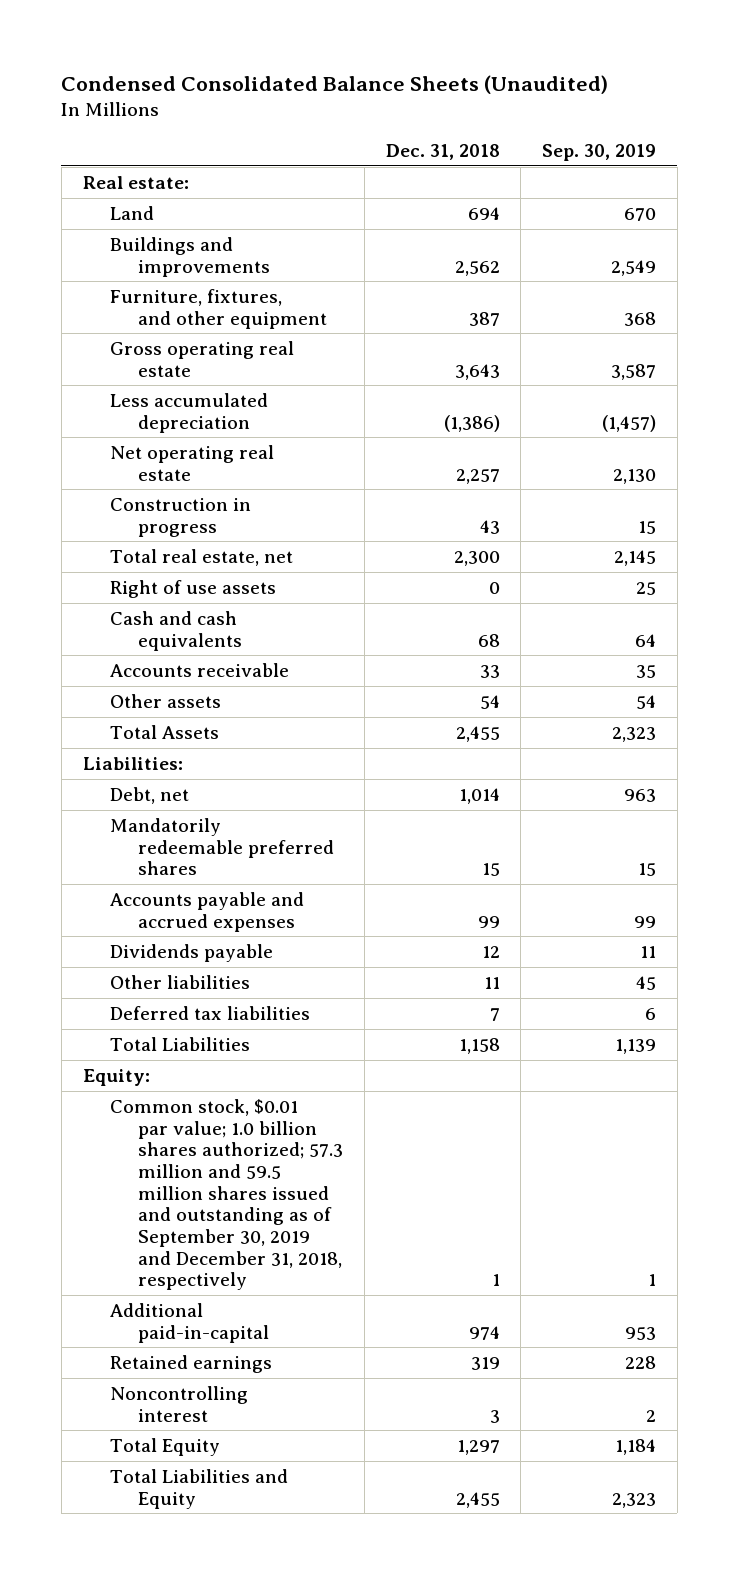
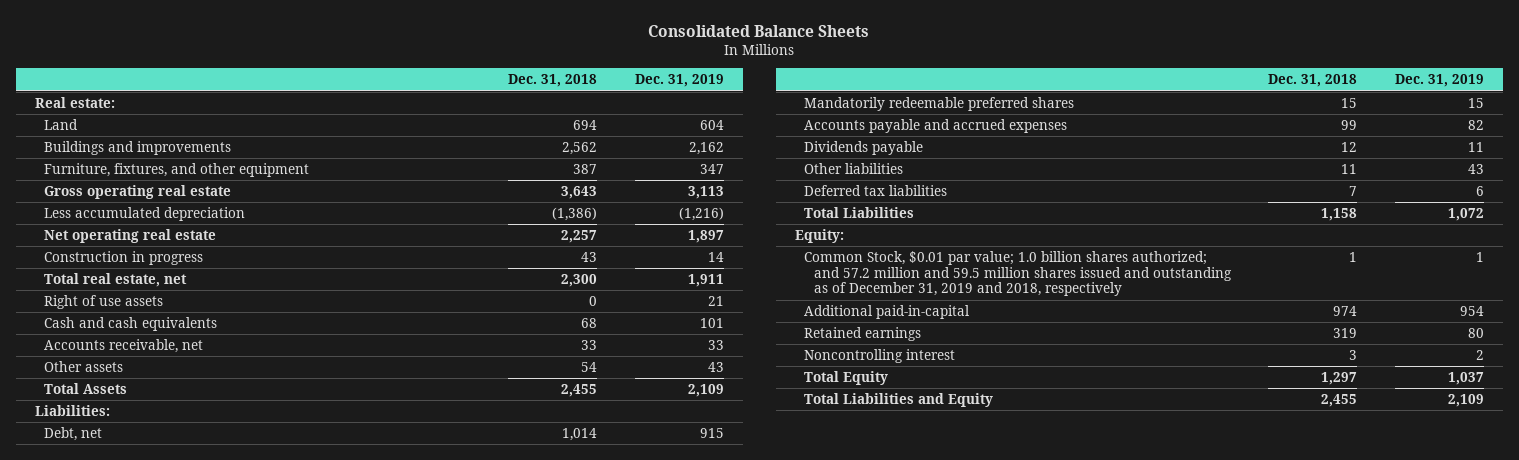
- Condensed Consolidated Balance Sheets (Unaudited)
+ Consolidated Balance Sheets
- | Dec. 31, 2018 | Sep. 30, 2019
+ | Dec. 31, 2018 | Dec. 31, 2019
- Accounts receivable | 33 | 35
+ Accounts receivable, net | 33 | 33
- Common stock, $0.01 par value; 1.0 billion shares authorized; 57.3 million and 59.5 million shares issued and outstanding as of September 30, 2019 and December 31, 2018, respectively | 1 | 1
+ Common Stock, $0.01 par value; 1.0 billion shares authorized; and 57.2 million and 59.5 million shares issued and outstanding as of December 31, 2019 and 2018, respectively | 1 | 1

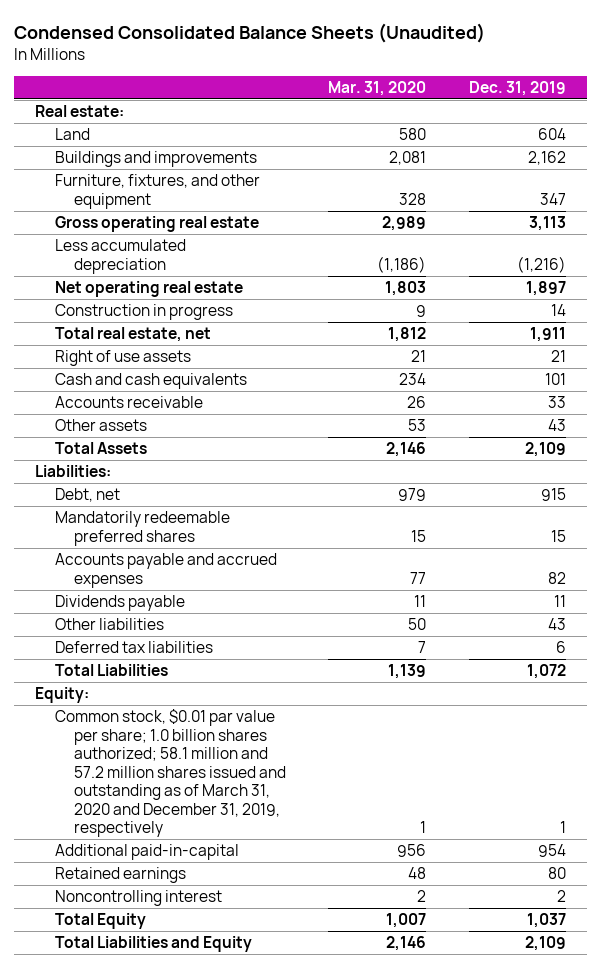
- Consolidated Balance Sheets
+ Condensed Consolidated Balance Sheets (Unaudited)
- | Dec. 31, 2018 | Dec. 31, 2019
+ | Mar. 31, 2020 | Dec. 31, 2019
- Accounts receivable, net | 33 | 33
+ Accounts receivable | 26 | 33
- Common Stock, $0.01 par value; 1.0 billion shares authorized; and 57.2 million and 59.5 million shares issued and outstanding as of December 31, 2019 and 2018, respectively | 1 | 1
+ Common stock, $0.01 par value per share; 1.0 billion shares authorized; 58.1 million and 57.2 million shares issued and outstanding as of March 31, 2020 and December 31, 2019, respectively | 1 | 1

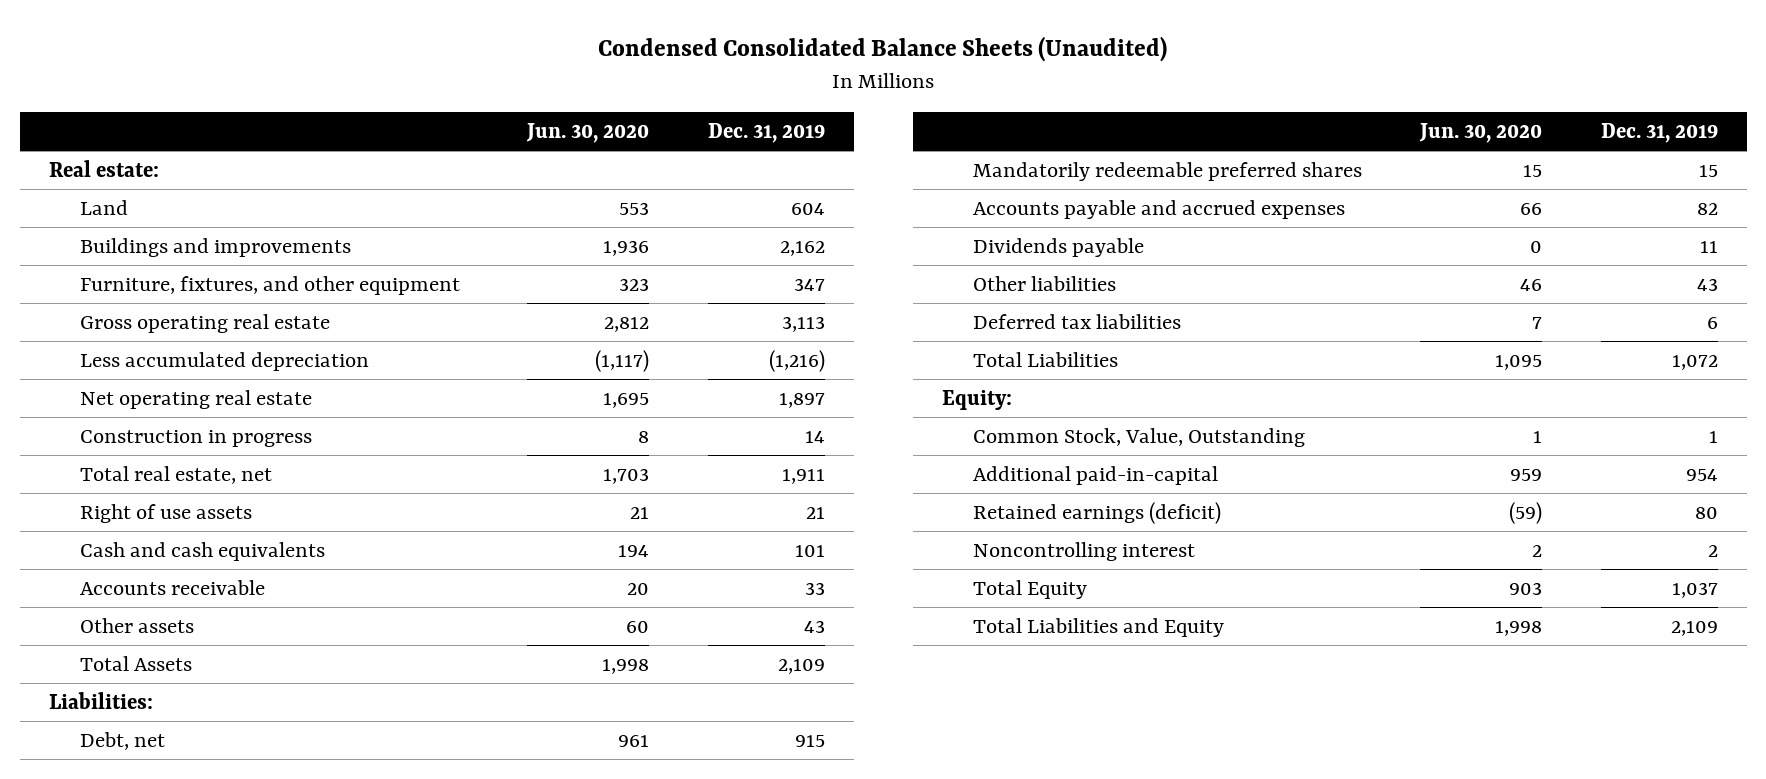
- | Mar. 31, 2020 | Dec. 31, 2019
+ | Jun. 30, 2020 | Dec. 31, 2019
- Common stock, $0.01 par value per share; 1.0 billion shares authorized; 58.1 million and 57.2 million shares issued and outstanding as of March 31, 2020 and December 31, 2019, respectively | 1 | 1
+ Common Stock, Value, Outstanding | 1 | 1
- Retained earnings | 48 | 80
+ Retained earnings (deficit) | (59) | 80

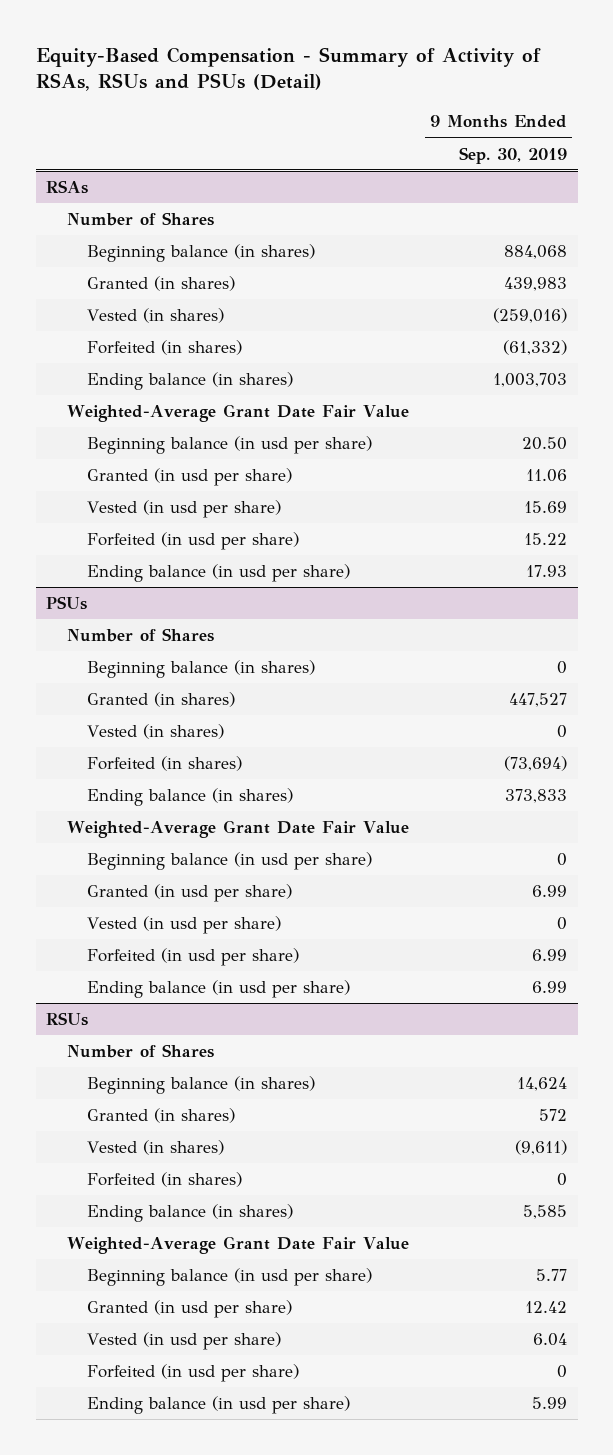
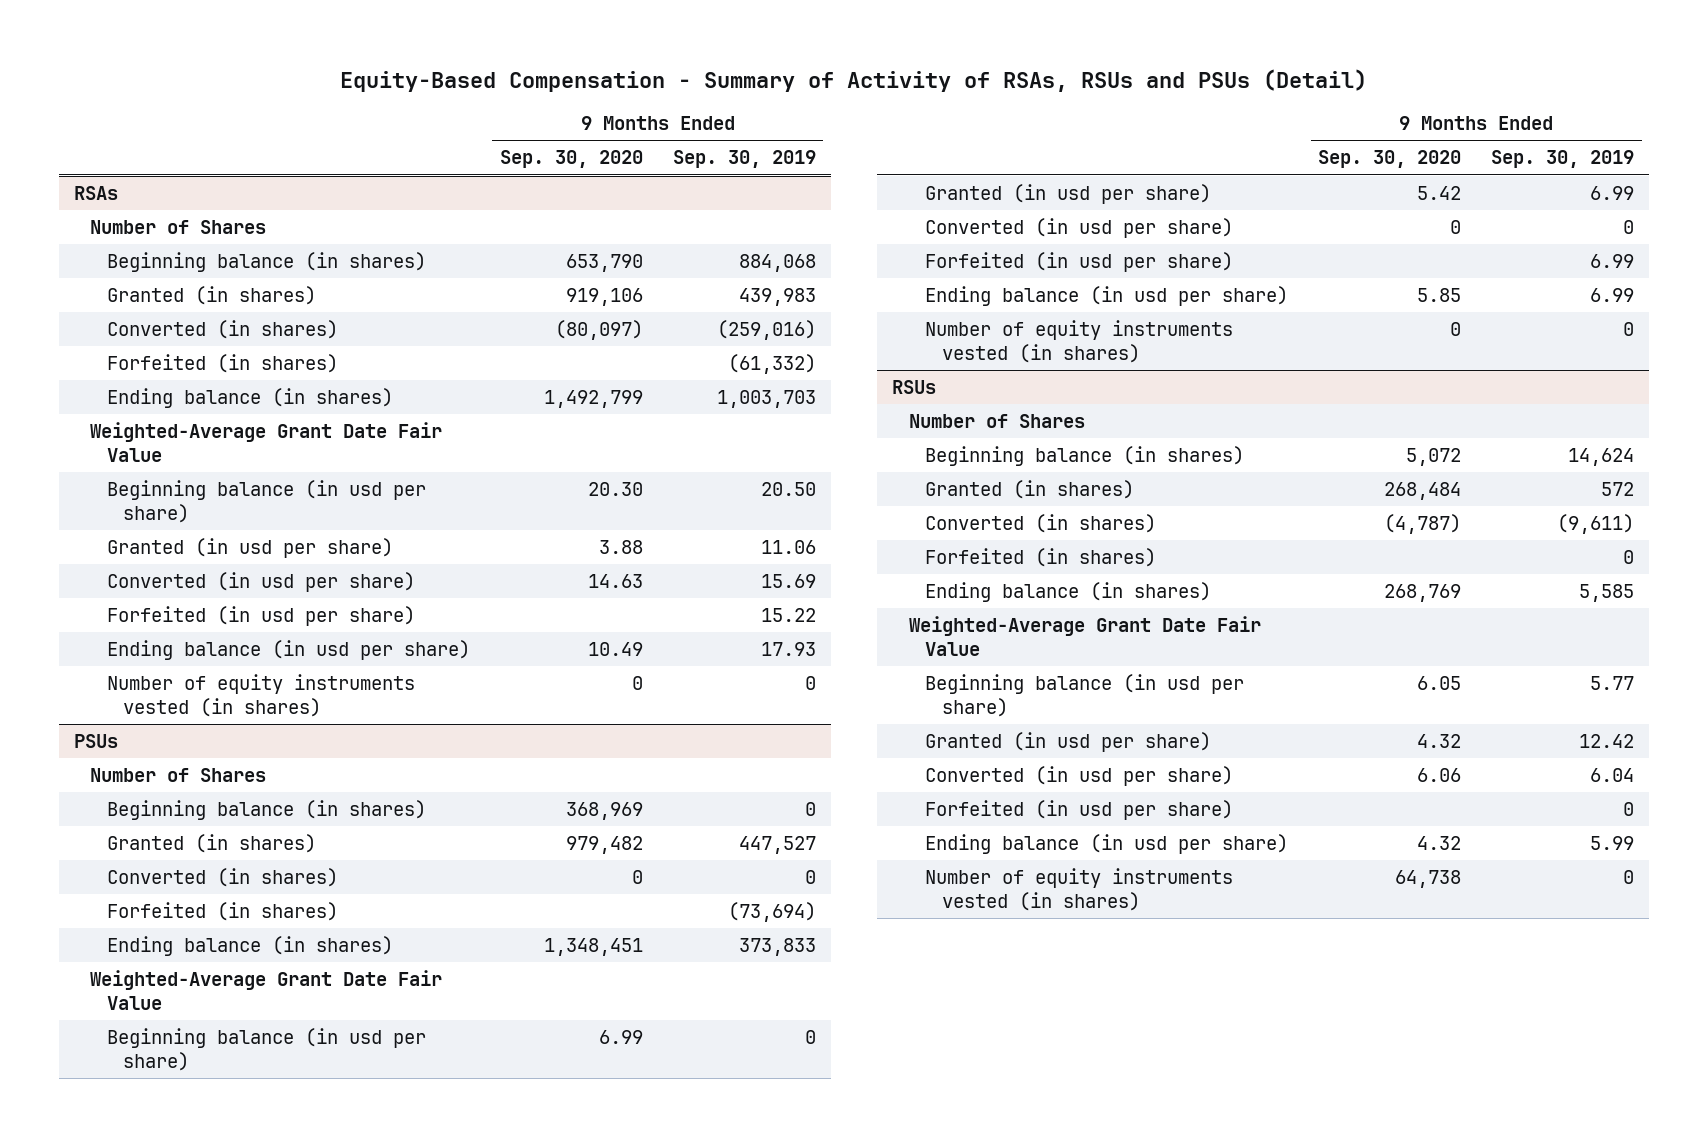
- | 9 Months Ended Sep. 30, 2019
+ | 9 Months Ended Sep. 30, 2020 | 9 Months Ended Sep. 30, 2019
@ RSAs
- Vested (in shares) | (259,016)
+ Converted (in shares) | (80,097) | (259,016)
- Vested (in usd per share) | 15.69
+ Converted (in usd per share) | 14.63 | 15.69
+ Number of equity instruments vested (in shares) | 0 | 0
@ PSUs
- Vested (in shares) | 0
+ Converted (in shares) | 0 | 0
- Vested (in usd per share) | 0
+ Converted (in usd per share) | 0 | 0
+ Number of equity instruments vested (in shares) | 0 | 0
@ RSUs
- Vested (in shares) | (9,611)
+ Converted (in shares) | (4,787) | (9,611)
- Vested (in usd per share) | 6.04
+ Converted (in usd per share) | 6.06 | 6.04
+ Number of equity instruments vested (in shares) | 64,738 | 0

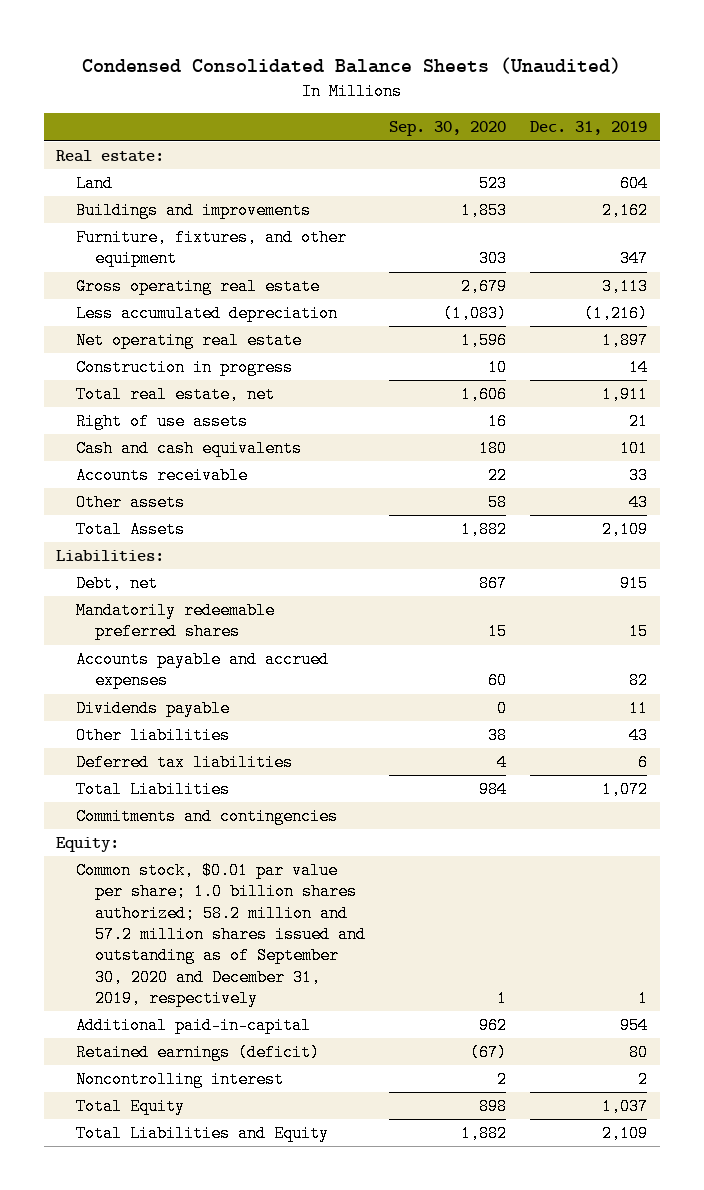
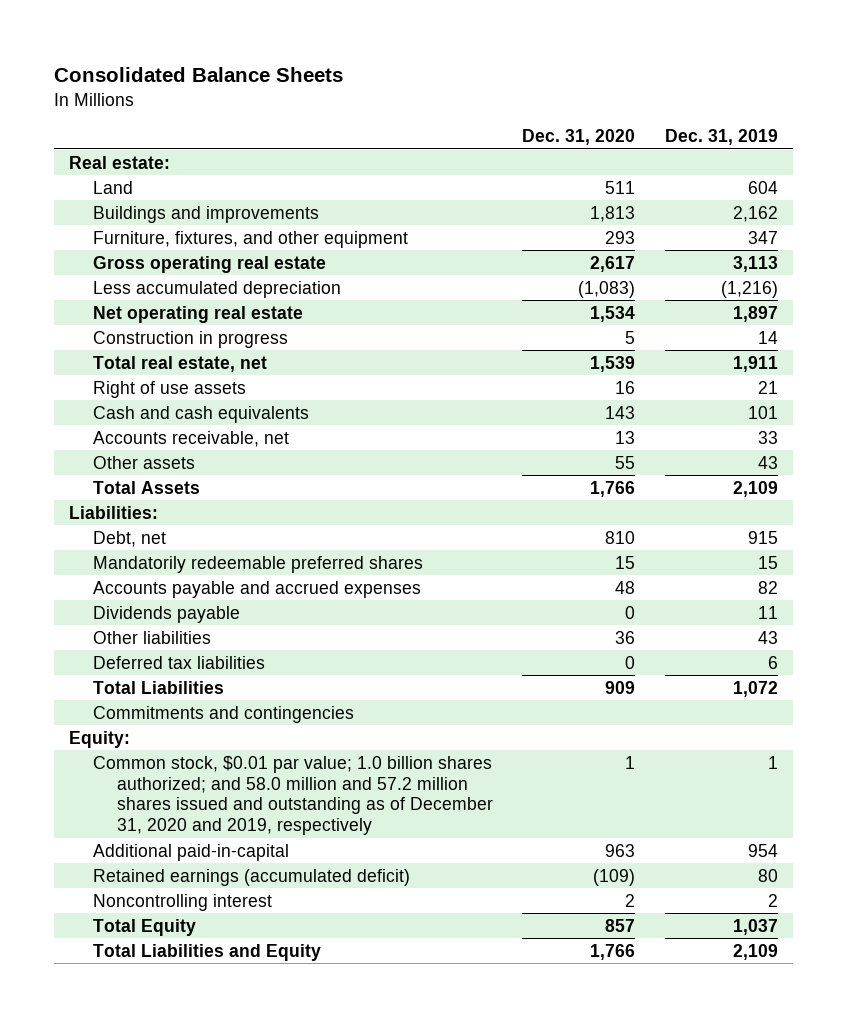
- Condensed Consolidated Balance Sheets (Unaudited)
+ Consolidated Balance Sheets
- | Sep. 30, 2020 | Dec. 31, 2019
+ | Dec. 31, 2020 | Dec. 31, 2019
- Accounts receivable | 22 | 33
+ Accounts receivable, net | 13 | 33
- Common stock, $0.01 par value per share; 1.0 billion shares authorized; 58.2 million and 57.2 million shares issued and outstanding as of September 30, 2020 and December 31, 2019, respectively | 1 | 1
+ Common stock, $0.01 par value; 1.0 billion shares authorized; and 58.0 million and 57.2 million shares issued and outstanding as of December 31, 2020 and 2019, respectively | 1 | 1
- Retained earnings (deficit) | (67) | 80
+ Retained earnings (accumulated deficit) | (109) | 80

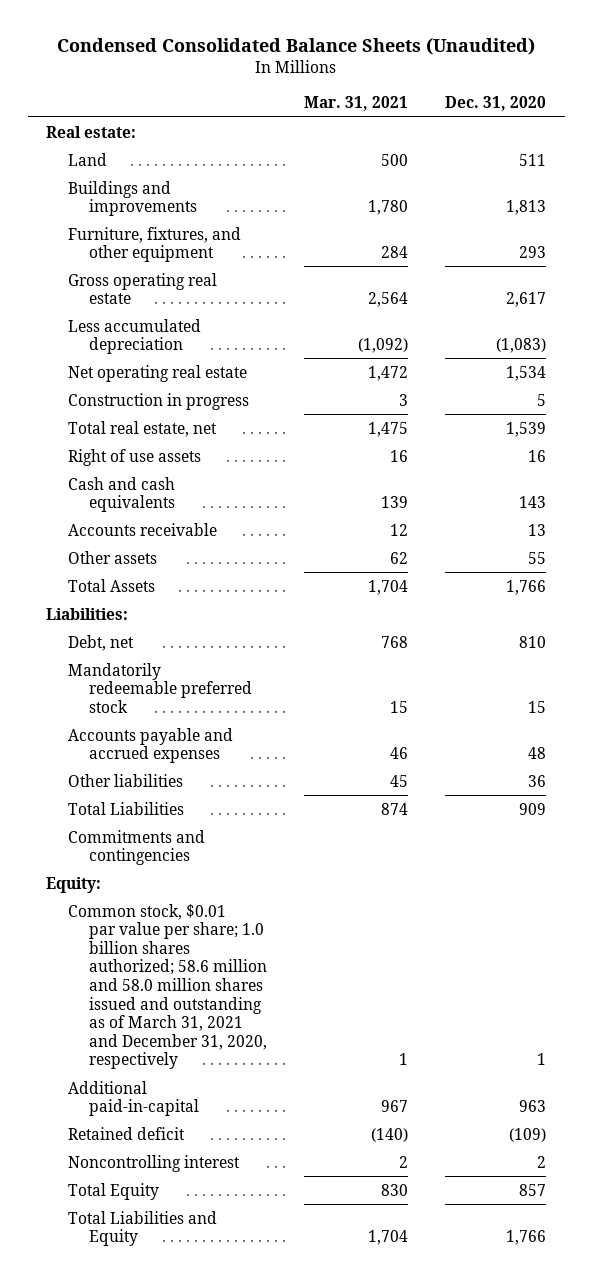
- Consolidated Balance Sheets
+ Condensed Consolidated Balance Sheets (Unaudited)
- | Dec. 31, 2020 | Dec. 31, 2019
+ | Mar. 31, 2021 | Dec. 31, 2020
- Accounts receivable, net | 13 | 33
+ Accounts receivable | 12 | 13
- Mandatorily redeemable preferred shares | 15 | 15
+ Mandatorily redeemable preferred stock | 15 | 15
- Dividends payable | 0 | 11
- Deferred tax liabilities | 0 | 6
- Common stock, $0.01 par value; 1.0 billion shares authorized; and 58.0 million and 57.2 million shares issued and outstanding as of December 31, 2020 and 2019, respectively | 1 | 1
+ Common stock, $0.01 par value per share; 1.0 billion shares authorized; 58.6 million and 58.0 million shares issued and outstanding as of March 31, 2021 and December 31, 2020, respectively | 1 | 1
- Retained earnings (accumulated deficit) | (109) | 80
+ Retained deficit | (140) | (109)

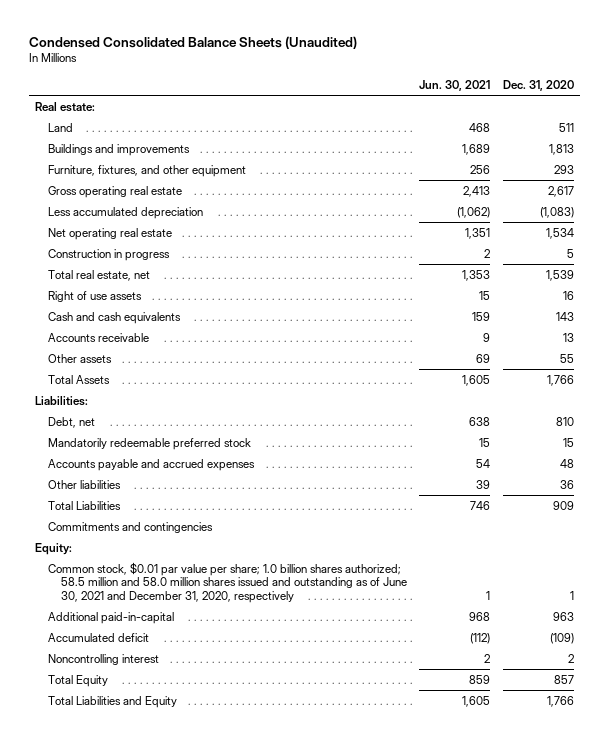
- | Mar. 31, 2021 | Dec. 31, 2020
+ | Jun. 30, 2021 | Dec. 31, 2020
- Common stock, $0.01 par value per share; 1.0 billion shares authorized; 58.6 million and 58.0 million shares issued and outstanding as of March 31, 2021 and December 31, 2020, respectively | 1 | 1
+ Common stock, $0.01 par value per share; 1.0 billion shares authorized; 58.5 million and 58.0 million shares issued and outstanding as of June 30, 2021 and December 31, 2020, respectively | 1 | 1
- Retained deficit | (140) | (109)
+ Accumulated deficit | (112) | (109)

